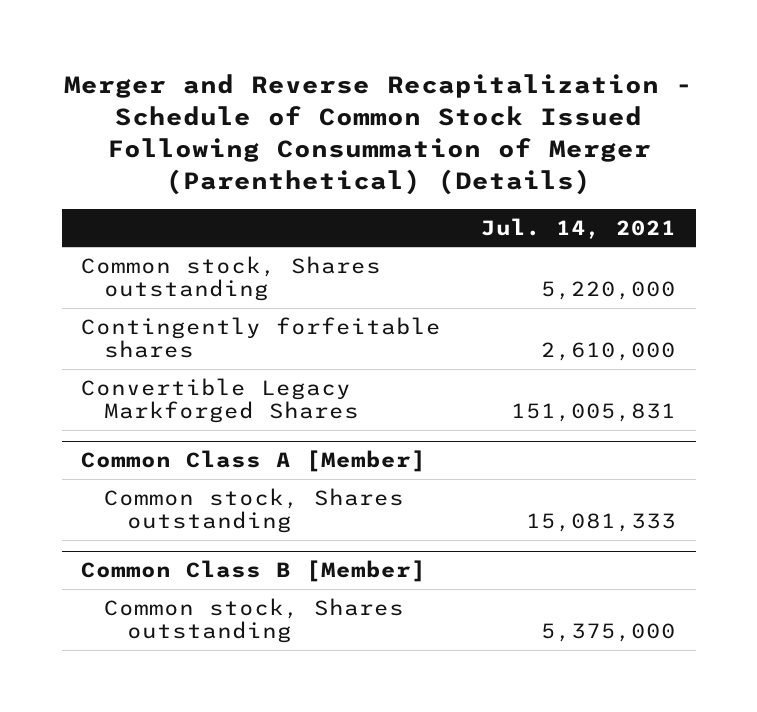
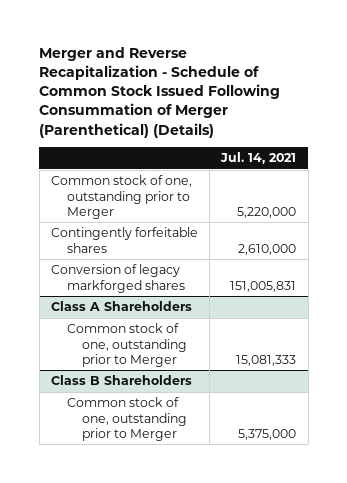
- Common stock, Shares outstanding | 5,220,000
+ Common stock of one, outstanding prior to Merger | 5,220,000
- Convertible Legacy Markforged Shares | 151,005,831
- Common Class A [Member]
- Common stock, Shares outstanding | 15,081,333
- Common Class B [Member]
- Common stock, Shares outstanding | 5,375,000
+ Conversion of legacy markforged shares | 151,005,831
+ Class A Shareholders
+ Common stock of one, outstanding prior to Merger | 15,081,333
+ Class B Shareholders
+ Common stock of one, outstanding prior to Merger | 5,375,000

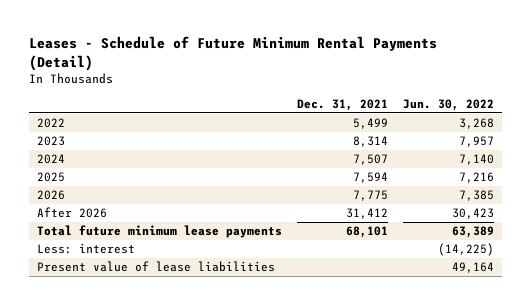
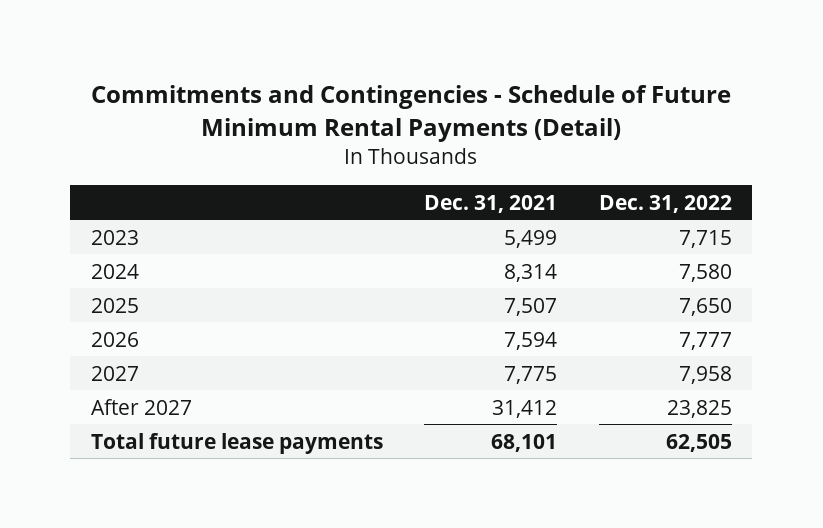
- Leases - Schedule of Future Minimum Rental Payments (Detail)
+ Commitments and Contingencies - Schedule of Future Minimum Rental Payments (Detail)
- | Dec. 31, 2021 | Jun. 30, 2022
+ | Dec. 31, 2021 | Dec. 31, 2022
- 2022 | 5,499 | 3,268
- 2023 | 8,314 | 7,957
- 2024 | 7,507 | 7,140
- 2025 | 7,594 | 7,216
- 2026 | 7,775 | 7,385
- After 2026 | 31,412 | 30,423
- Total future minimum lease payments | 68,101 | 63,389
- Less: interest | | (14,225)
- Present value of lease liabilities | | 49,164
+ 2023 | 5,499 | 7,715
+ 2024 | 8,314 | 7,580
+ 2025 | 7,507 | 7,650
+ 2026 | 7,594 | 7,777
+ 2027 | 7,775 | 7,958
+ After 2027 | 31,412 | 23,825
+ Total future lease payments | 68,101 | 62,505

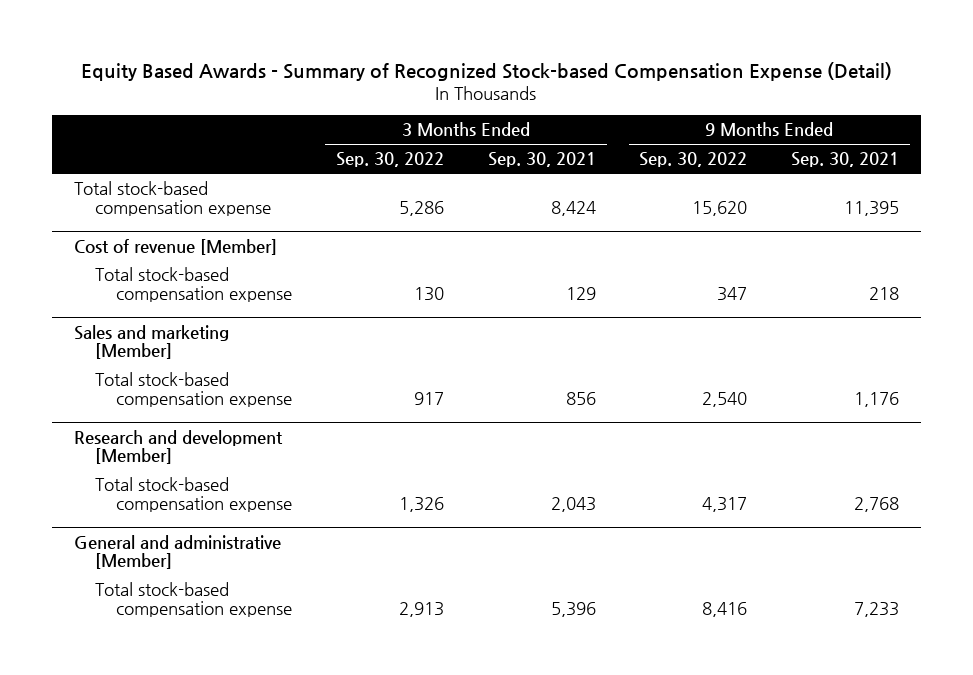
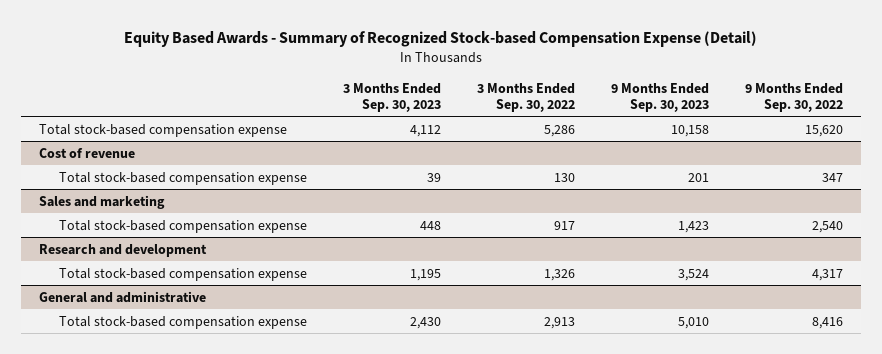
- | 3 Months Ended Sep. 30, 2022 | 3 Months Ended Sep. 30, 2021 | 9 Months Ended Sep. 30, 2022 | 9 Months Ended Sep. 30, 2021
+ | 3 Months Ended Sep. 30, 2023 | 3 Months Ended Sep. 30, 2022 | 9 Months Ended Sep. 30, 2023 | 9 Months Ended Sep. 30, 2022
- Cost of revenue [Member]
+ Cost of revenue
- Sales and marketing [Member]
+ Sales and marketing
- Research and development [Member]
+ Research and development
- General and administrative [Member]
+ General and administrative

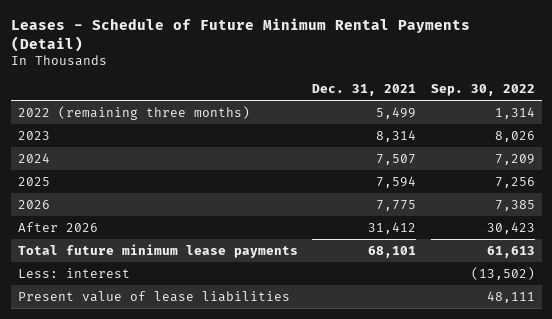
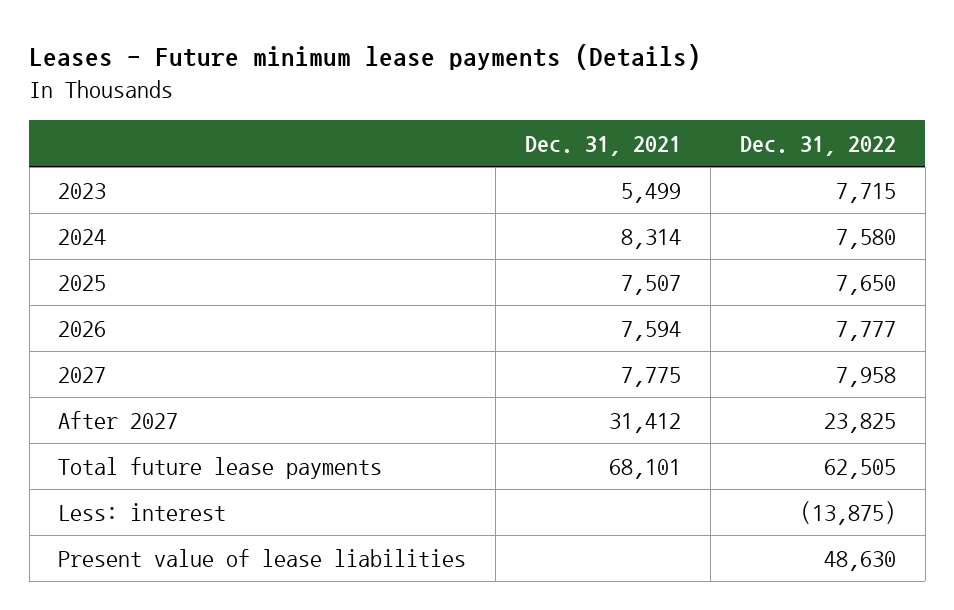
- Leases - Schedule of Future Minimum Rental Payments (Detail)
+ Leases - Future minimum lease payments (Details)
- | Dec. 31, 2021 | Sep. 30, 2022
+ | Dec. 31, 2021 | Dec. 31, 2022
- 2022 (remaining three months) | 5,499 | 1,314
- 2023 | 8,314 | 8,026
- 2024 | 7,507 | 7,209
- 2025 | 7,594 | 7,256
- 2026 | 7,775 | 7,385
- After 2026 | 31,412 | 30,423
- Total future minimum lease payments | 68,101 | 61,613
+ 2023 | 5,499 | 7,715
+ 2024 | 8,314 | 7,580
+ 2025 | 7,507 | 7,650
+ 2026 | 7,594 | 7,777
+ 2027 | 7,775 | 7,958
+ After 2027 | 31,412 | 23,825
+ Total future lease payments | 68,101 | 62,505

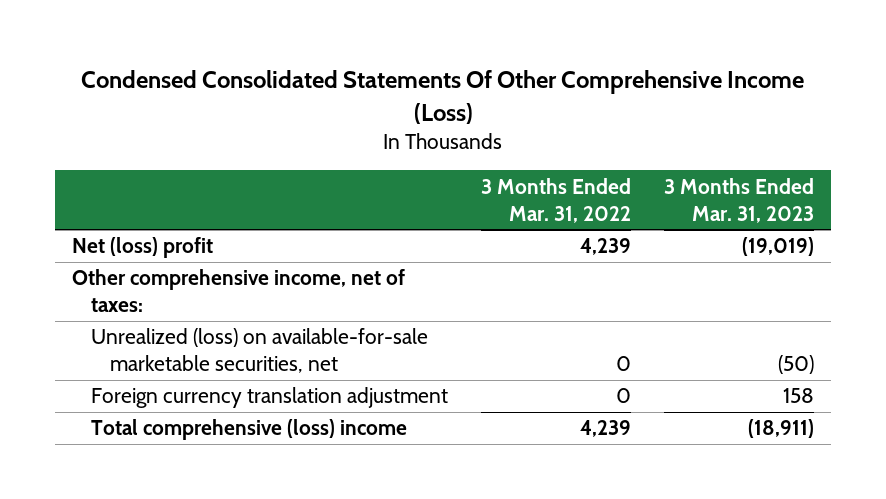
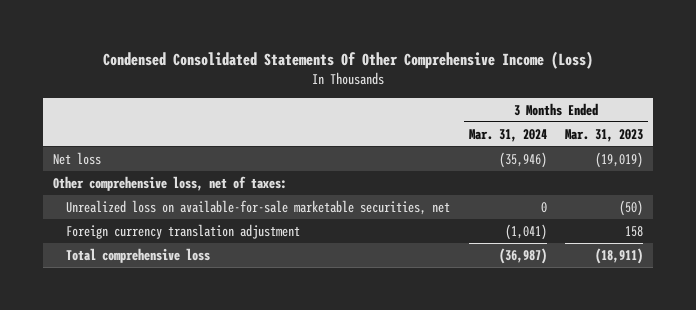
- | 3 Months Ended Mar. 31, 2022 | 3 Months Ended Mar. 31, 2023
+ | 3 Months Ended Mar. 31, 2024 | 3 Months Ended Mar. 31, 2023
- Net (loss) profit | 4,239 | (19,019)
- Other comprehensive income, net of taxes:
- Unrealized (loss) on available-for-sale marketable securities, net | 0 | (50)
+ Net loss | (35,946) | (19,019)
+ Other comprehensive loss, net of taxes:
+ Unrealized loss on available-for-sale marketable securities, net | 0 | (50)
- Total comprehensive (loss) income | 4,239 | (18,911)
+ Total comprehensive loss | (36,987) | (18,911)

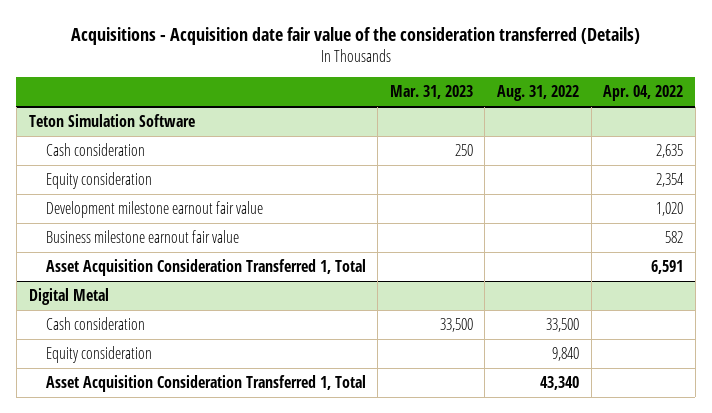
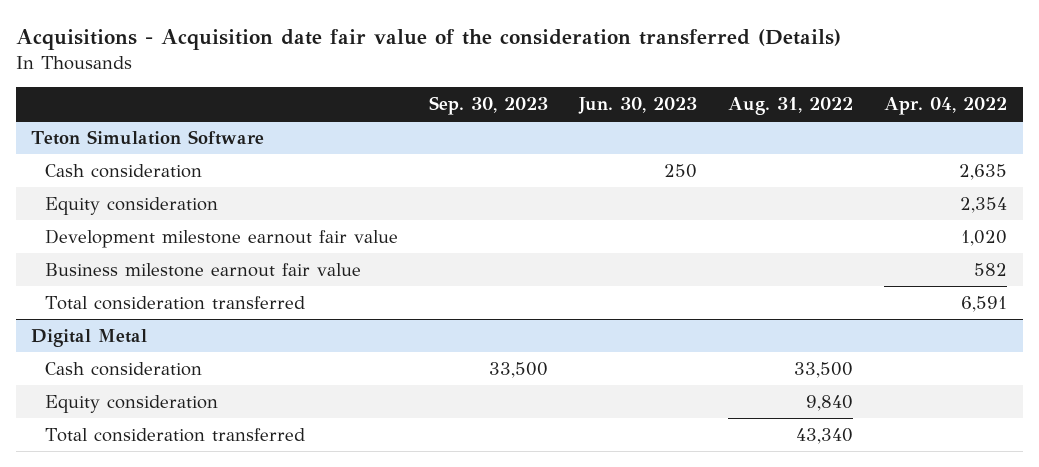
- | Mar. 31, 2023 | Aug. 31, 2022 | Apr. 04, 2022
+ | Sep. 30, 2023 | Jun. 30, 2023 | Aug. 31, 2022 | Apr. 04, 2022
@ Teton Simulation Software
- Asset Acquisition Consideration Transferred 1, Total | | | 6,591
+ Total consideration transferred | | | | 6,591
@ Digital Metal
- Asset Acquisition Consideration Transferred 1, Total | | 43,340 |
+ Total consideration transferred | | | 43,340 |

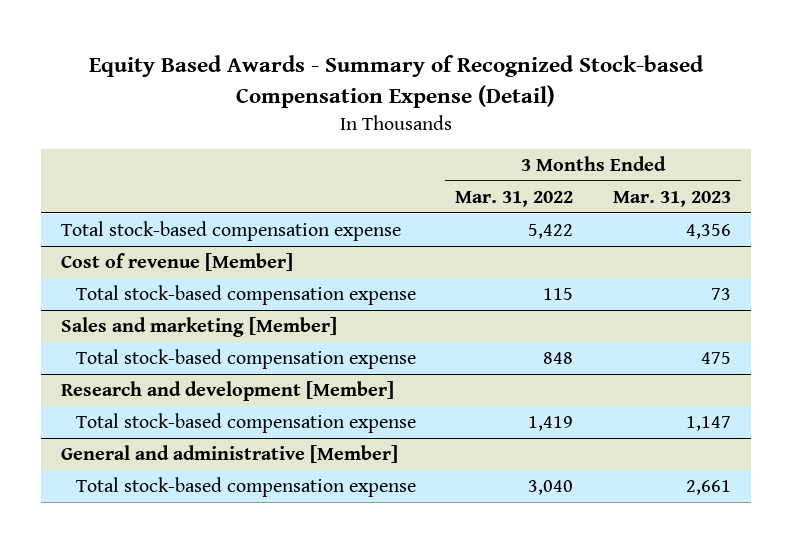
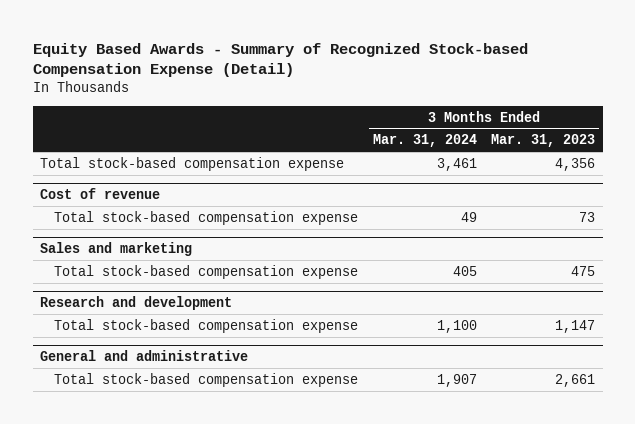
- | 3 Months Ended Mar. 31, 2022 | 3 Months Ended Mar. 31, 2023
+ | 3 Months Ended Mar. 31, 2024 | 3 Months Ended Mar. 31, 2023
- Cost of revenue [Member]
+ Cost of revenue
- Sales and marketing [Member]
+ Sales and marketing
- Research and development [Member]
+ Research and development
- General and administrative [Member]
+ General and administrative

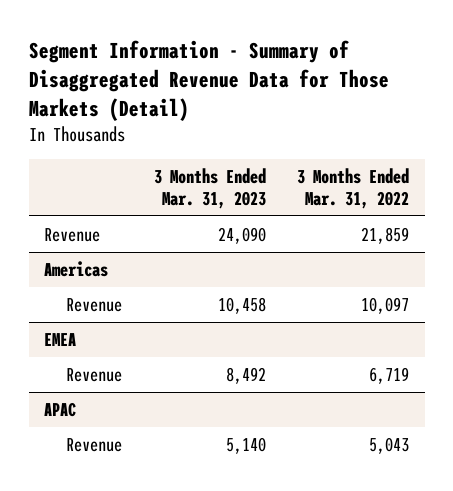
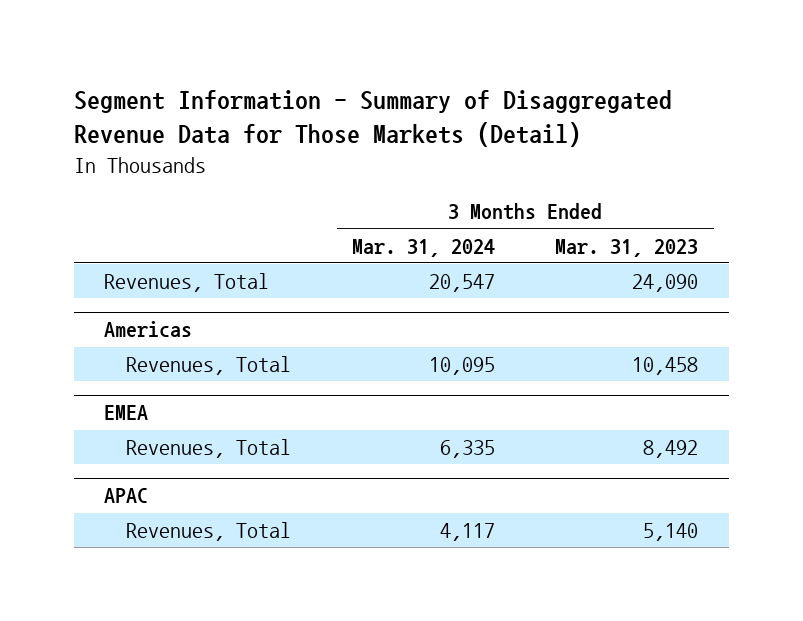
- | 3 Months Ended Mar. 31, 2023 | 3 Months Ended Mar. 31, 2022
+ | 3 Months Ended Mar. 31, 2024 | 3 Months Ended Mar. 31, 2023
- Revenue | 24,090 | 21,859
+ Revenues, Total | 20,547 | 24,090
@ Americas
- Revenue | 10,458 | 10,097
+ Revenues, Total | 10,095 | 10,458
@ EMEA
- Revenue | 8,492 | 6,719
+ Revenues, Total | 6,335 | 8,492
@ APAC
- Revenue | 5,140 | 5,043
+ Revenues, Total | 4,117 | 5,140

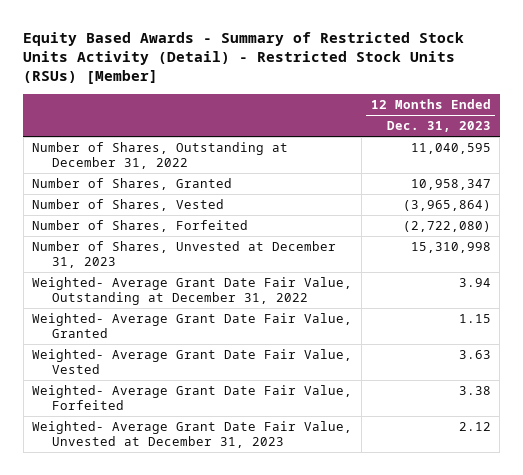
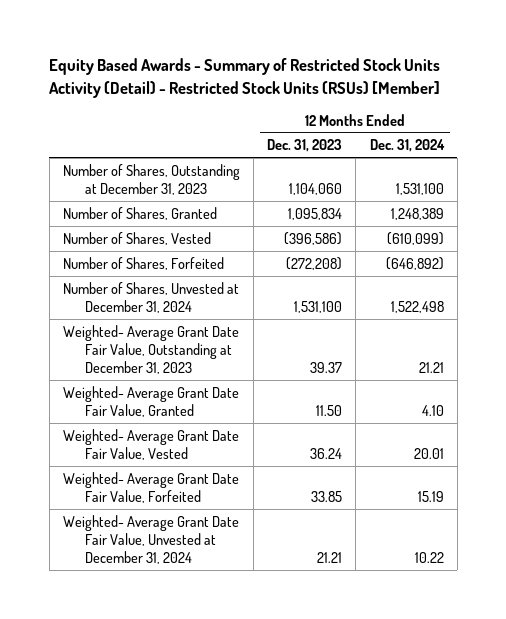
- | 12 Months Ended Dec. 31, 2023
+ | 12 Months Ended Dec. 31, 2023 | 12 Months Ended Dec. 31, 2024
- Number of Shares, Outstanding at December 31, 2022 | 11,040,595
- Number of Shares, Granted | 10,958,347
- Number of Shares, Vested | (3,965,864)
- Number of Shares, Forfeited | (2,722,080)
- Number of Shares, Unvested at December 31, 2023 | 15,310,998
- Weighted- Average Grant Date Fair Value, Outstanding at December 31, 2022 | 3.94
- Weighted- Average Grant Date Fair Value, Granted | 1.15
- Weighted- Average Grant Date Fair Value, Vested | 3.63
- Weighted- Average Grant Date Fair Value, Forfeited | 3.38
- Weighted- Average Grant Date Fair Value, Unvested at December 31, 2023 | 2.12
+ Number of Shares, Outstanding at December 31, 2023 | 1,104,060 | 1,531,100
+ Number of Shares, Granted | 1,095,834 | 1,248,389
+ Number of Shares, Vested | (396,586) | (610,099)
+ Number of Shares, Forfeited | (272,208) | (646,892)
+ Number of Shares, Unvested at December 31, 2024 | 1,531,100 | 1,522,498
+ Weighted- Average Grant Date Fair Value, Outstanding at December 31, 2023 | 39.37 | 21.21
+ Weighted- Average Grant Date Fair Value, Granted | 11.50 | 4.10
+ Weighted- Average Grant Date Fair Value, Vested | 36.24 | 20.01
+ Weighted- Average Grant Date Fair Value, Forfeited | 33.85 | 15.19
+ Weighted- Average Grant Date Fair Value, Unvested at December 31, 2024 | 21.21 | 10.22

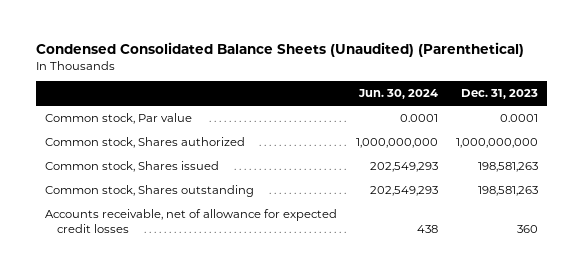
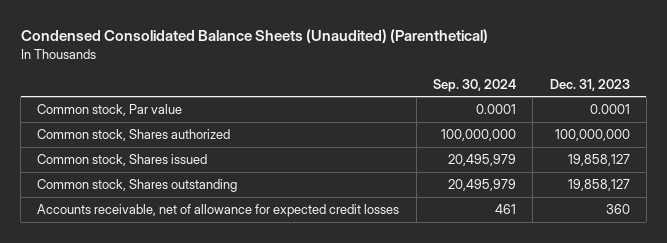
- | Jun. 30, 2024 | Dec. 31, 2023
+ | Sep. 30, 2024 | Dec. 31, 2023
- Common stock, Shares authorized | 1,000,000,000 | 1,000,000,000
- Common stock, Shares issued | 202,549,293 | 198,581,263
- Common stock, Shares outstanding | 202,549,293 | 198,581,263
+ Common stock, Shares authorized | 100,000,000 | 100,000,000
+ Common stock, Shares issued | 20,495,979 | 19,858,127
+ Common stock, Shares outstanding | 20,495,979 | 19,858,127

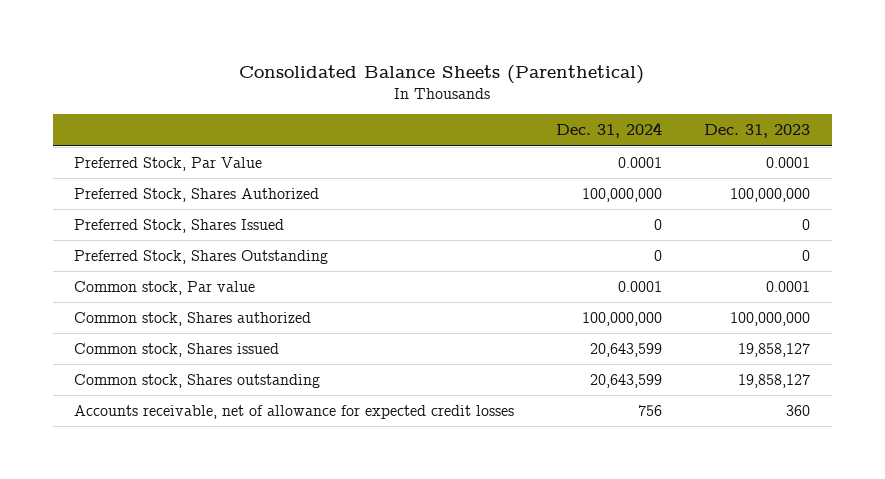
- Condensed Consolidated Balance Sheets (Unaudited) (Parenthetical)
+ Consolidated Balance Sheets (Parenthetical)
- | Sep. 30, 2024 | Dec. 31, 2023
+ | Dec. 31, 2024 | Dec. 31, 2023
+ Preferred Stock, Par Value | 0.0001 | 0.0001
+ Preferred Stock, Shares Authorized | 100,000,000 | 100,000,000
+ Preferred Stock, Shares Issued | 0 | 0
+ Preferred Stock, Shares Outstanding | 0 | 0

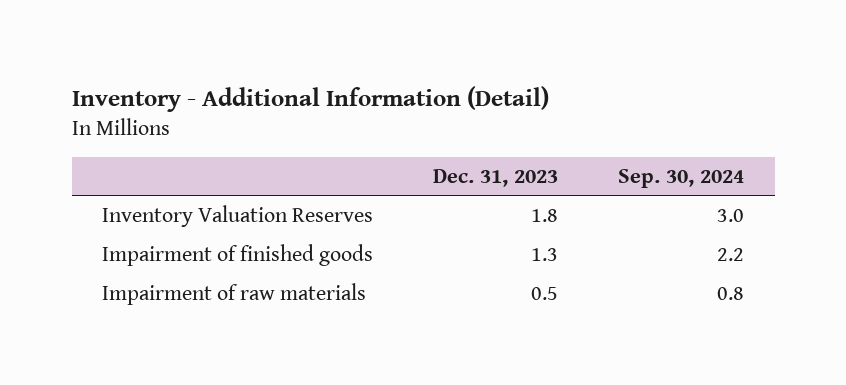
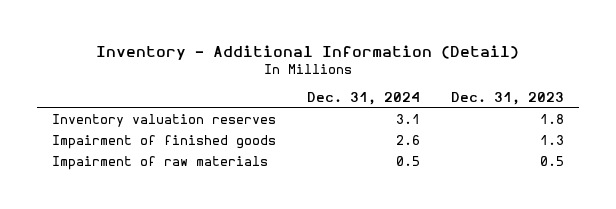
- | Dec. 31, 2023 | Sep. 30, 2024
+ | Dec. 31, 2024 | Dec. 31, 2023
- Inventory Valuation Reserves | 1.8 | 3.0
+ Inventory valuation reserves | 3.1 | 1.8

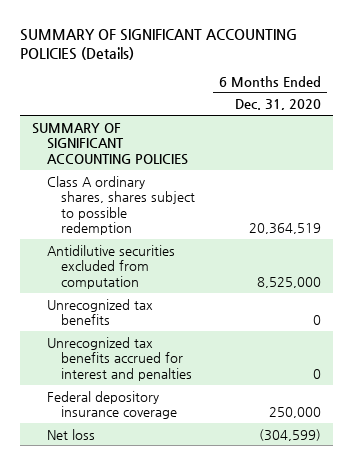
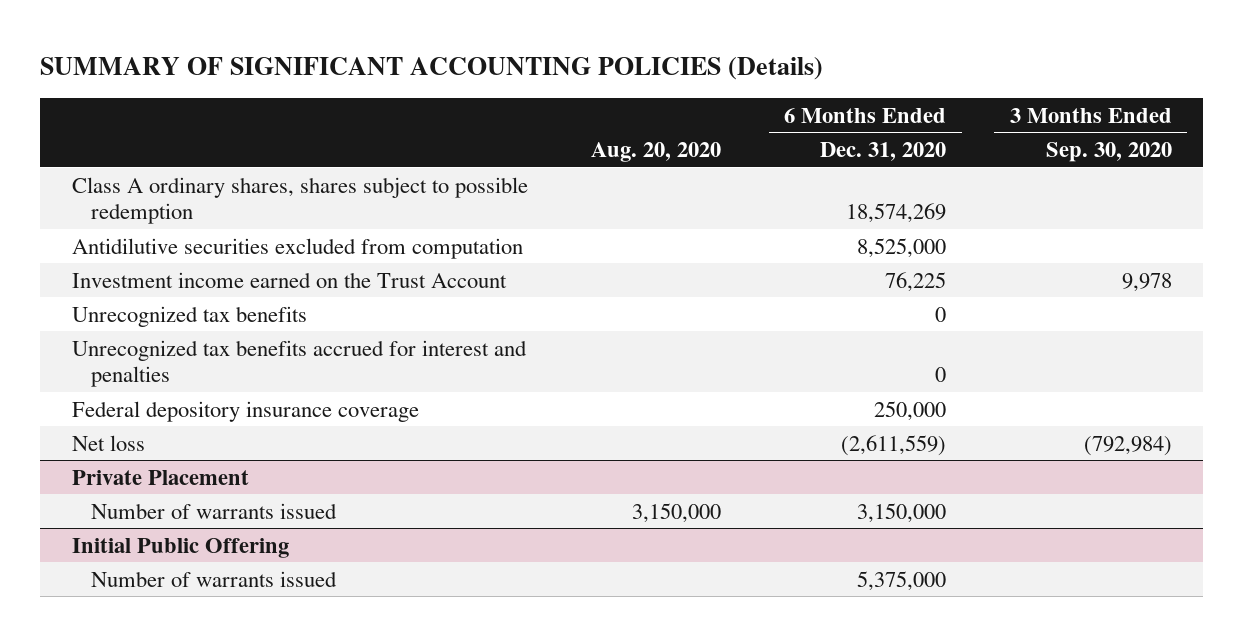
- | 6 Months Ended Dec. 31, 2020
+ | Aug. 20, 2020 | 6 Months Ended Dec. 31, 2020 | 3 Months Ended Sep. 30, 2020
- SUMMARY OF SIGNIFICANT ACCOUNTING POLICIES
- Class A ordinary shares, shares subject to possible redemption | 20,364,519
+ Class A ordinary shares, shares subject to possible redemption | | 18,574,269 |
+ Investment income earned on the Trust Account | | 76,225 | 9,978
- Net loss | (304,599)
+ Net loss | | (2,611,559) | (792,984)
+ Private Placement
+ Number of warrants issued | 3,150,000 | 3,150,000 |
+ Initial Public Offering
+ Number of warrants issued | | 5,375,000 |

